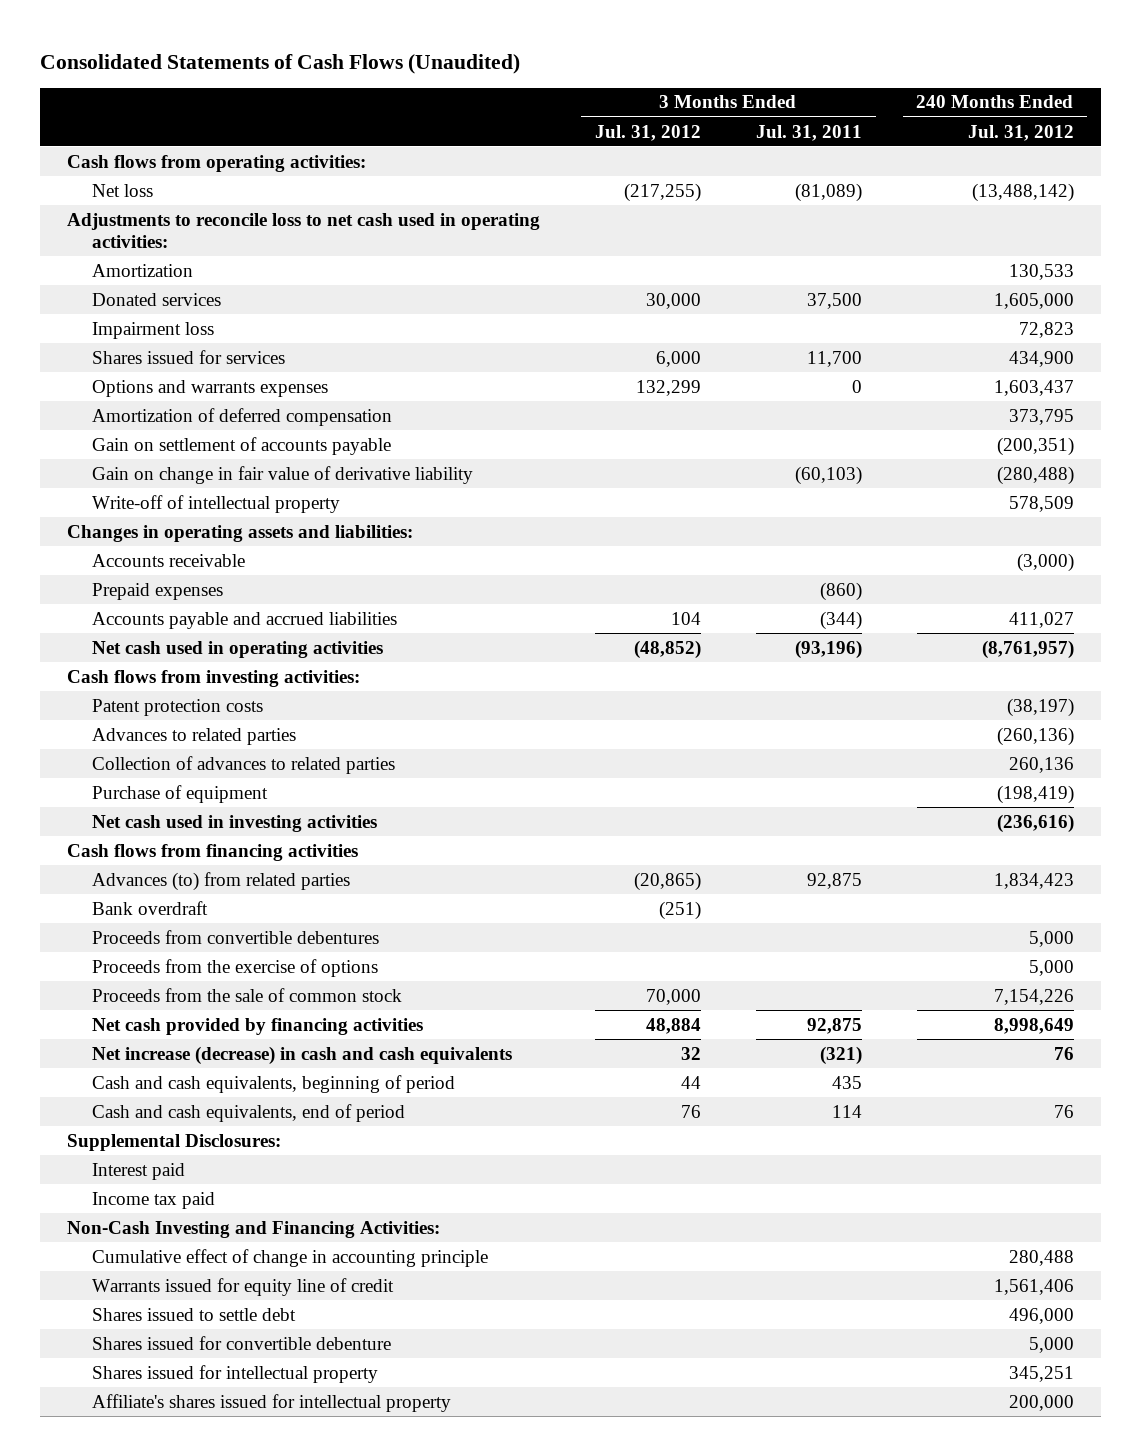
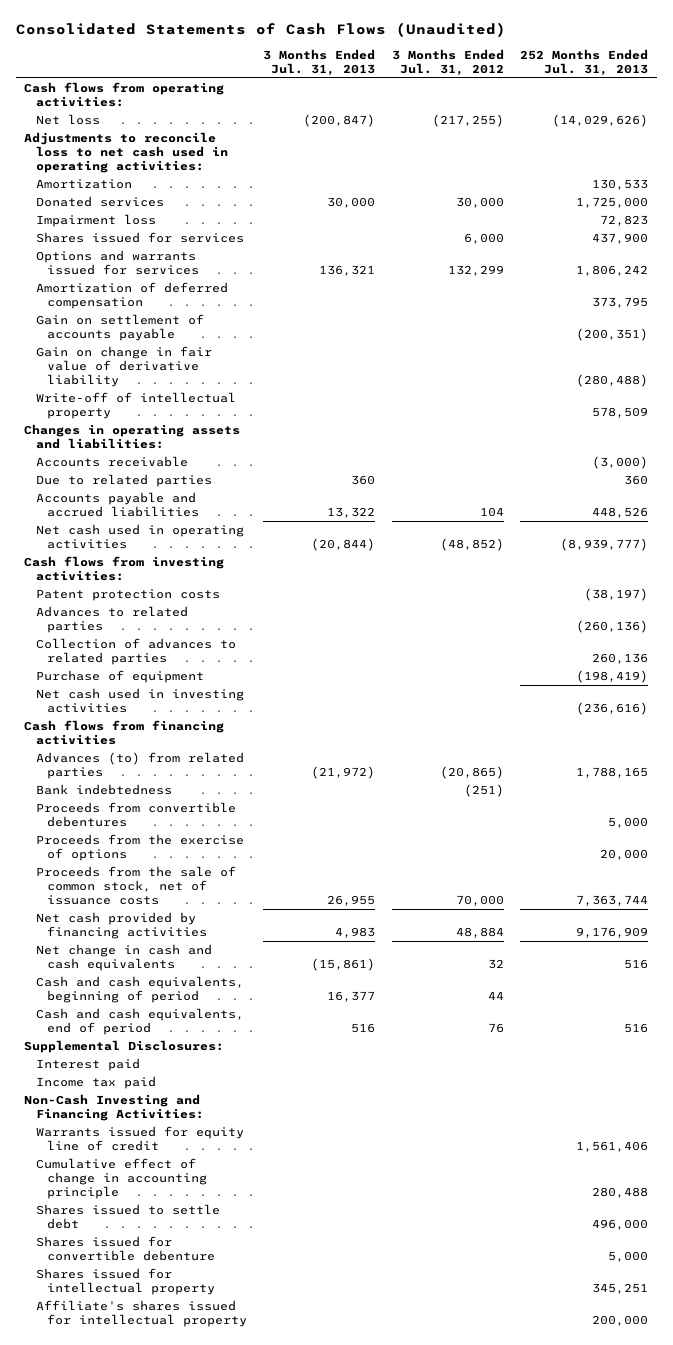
- | 3 Months Ended Jul. 31, 2012 | 3 Months Ended Jul. 31, 2011 | 240 Months Ended Jul. 31, 2012
+ | 3 Months Ended Jul. 31, 2013 | 3 Months Ended Jul. 31, 2012 | 252 Months Ended Jul. 31, 2013
- Options and warrants expenses | 132,299 | 0 | 1,603,437
+ Options and warrants issued for services | 136,321 | 132,299 | 1,806,242
- Prepaid expenses | | (860) |
+ Due to related parties | 360 | | 360
- Bank overdraft | (251) | |
+ Bank indebtedness | | (251) |
- Proceeds from the sale of common stock | 70,000 | | 7,154,226
+ Proceeds from the sale of common stock, net of issuance costs | 26,955 | 70,000 | 7,363,744
- Net increase (decrease) in cash and cash equivalents | 32 | (321) | 76
+ Net change in cash and cash equivalents | (15,861) | 32 | 516
moved down: Cumulative effect of change in accounting principle | | | 280,488

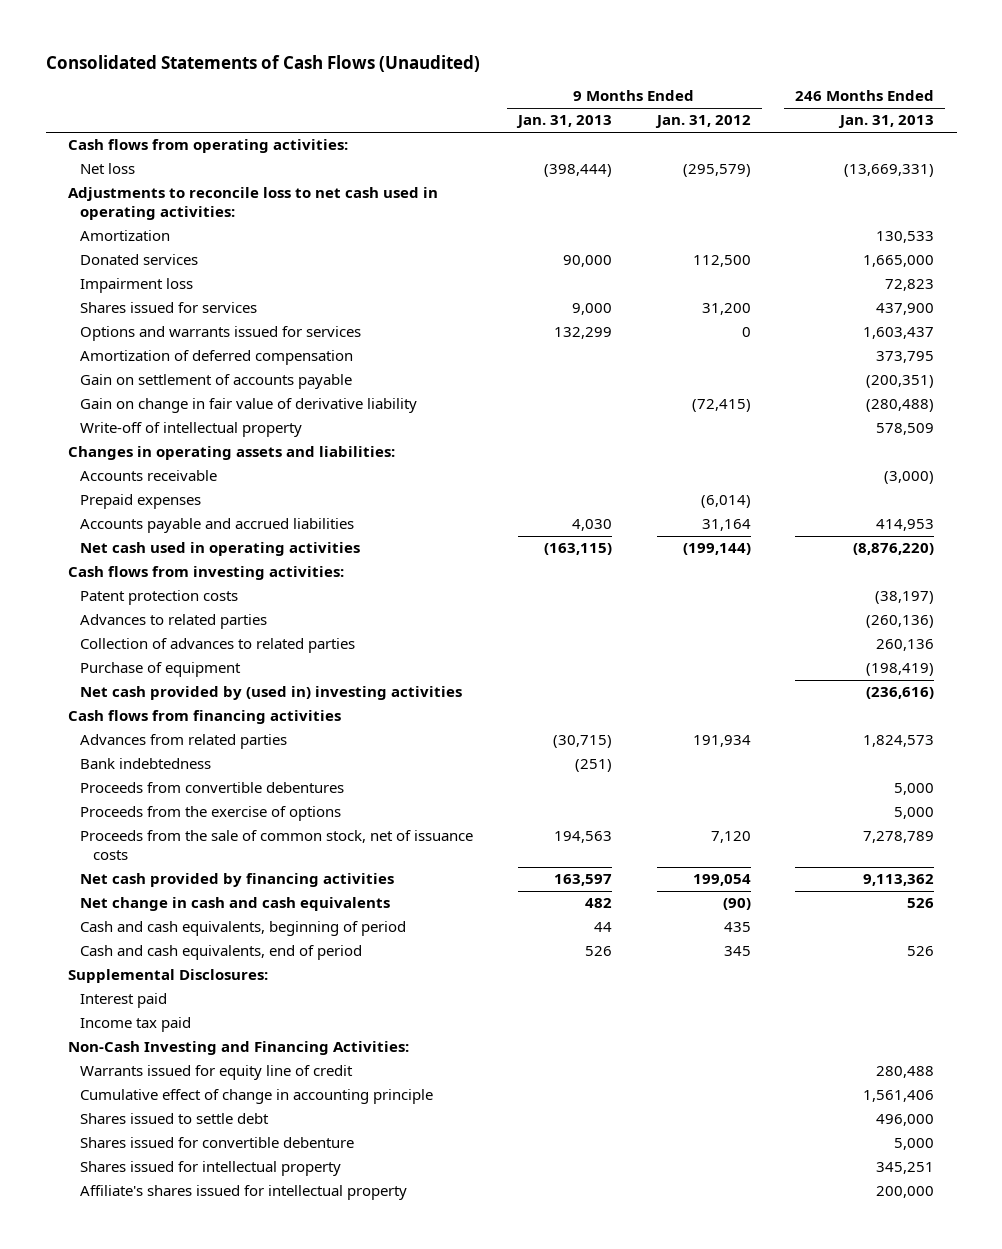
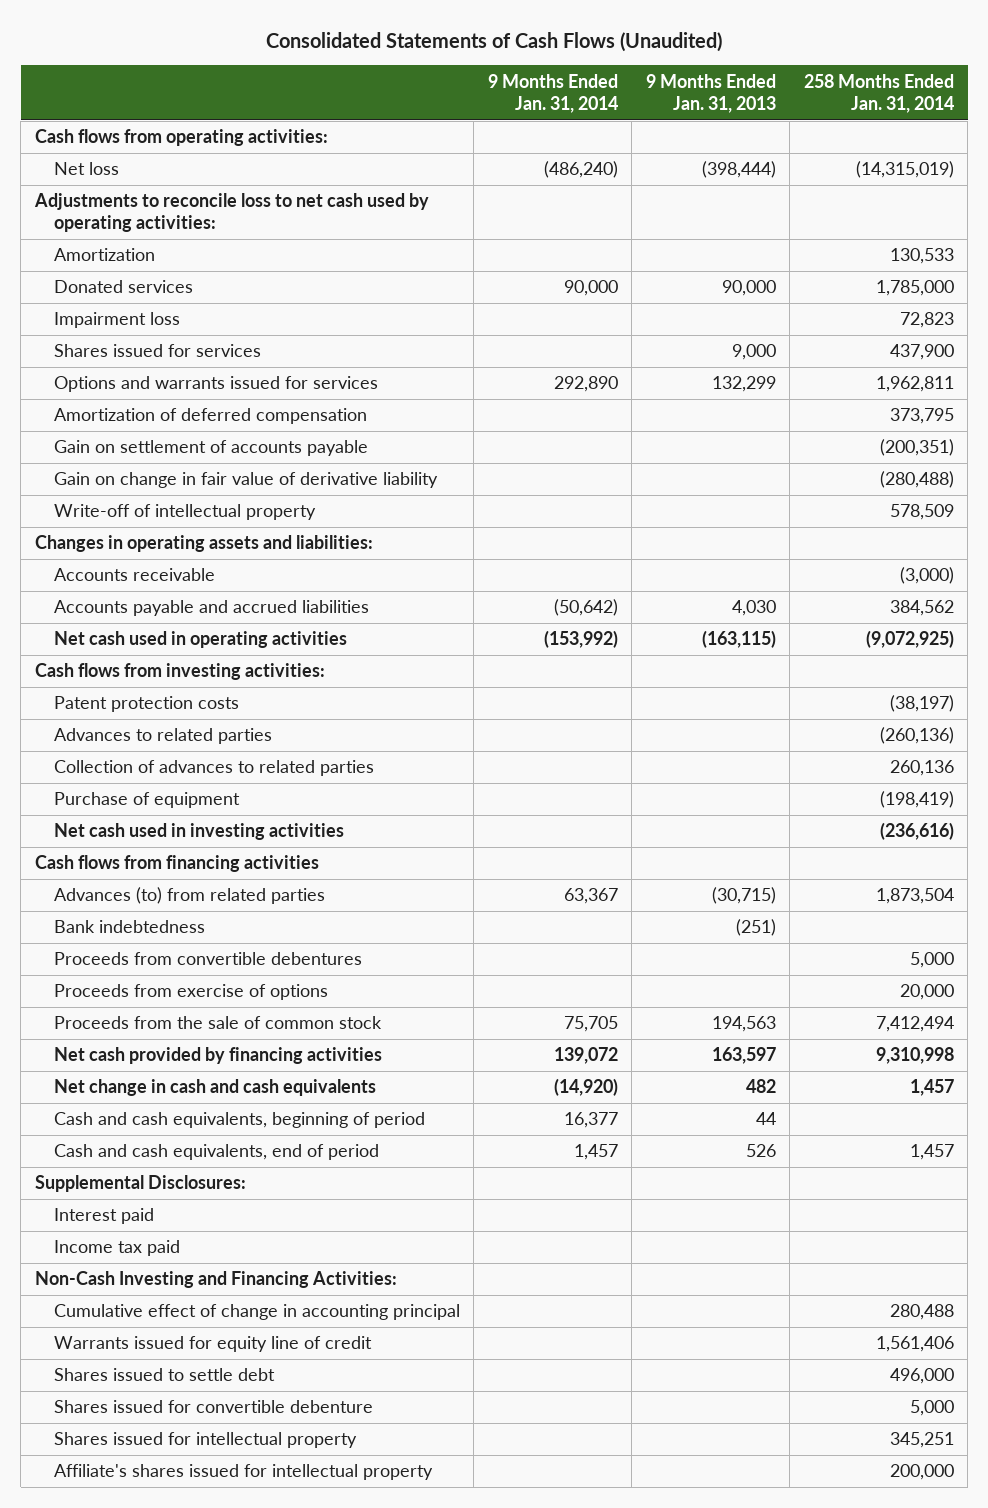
- | 9 Months Ended Jan. 31, 2013 | 9 Months Ended Jan. 31, 2012 | 246 Months Ended Jan. 31, 2013
+ | 9 Months Ended Jan. 31, 2014 | 9 Months Ended Jan. 31, 2013 | 258 Months Ended Jan. 31, 2014
- Adjustments to reconcile loss to net cash used in operating activities:
+ Adjustments to reconcile loss to net cash used by operating activities:
- Prepaid expenses | | (6,014) |
- Net cash provided by (used in) investing activities | | | (236,616)
+ Net cash used in investing activities | | | (236,616)
- Advances from related parties | (30,715) | 191,934 | 1,824,573
+ Advances (to) from related parties | 63,367 | (30,715) | 1,873,504
- Proceeds from the exercise of options | | | 5,000
- Proceeds from the sale of common stock, net of issuance costs | 194,563 | 7,120 | 7,278,789
+ Proceeds from exercise of options | | | 20,000
+ Proceeds from the sale of common stock | 75,705 | 194,563 | 7,412,494
+ Cumulative effect of change in accounting principal | | | 280,488
- Cumulative effect of change in accounting principle | | | 1,561,406

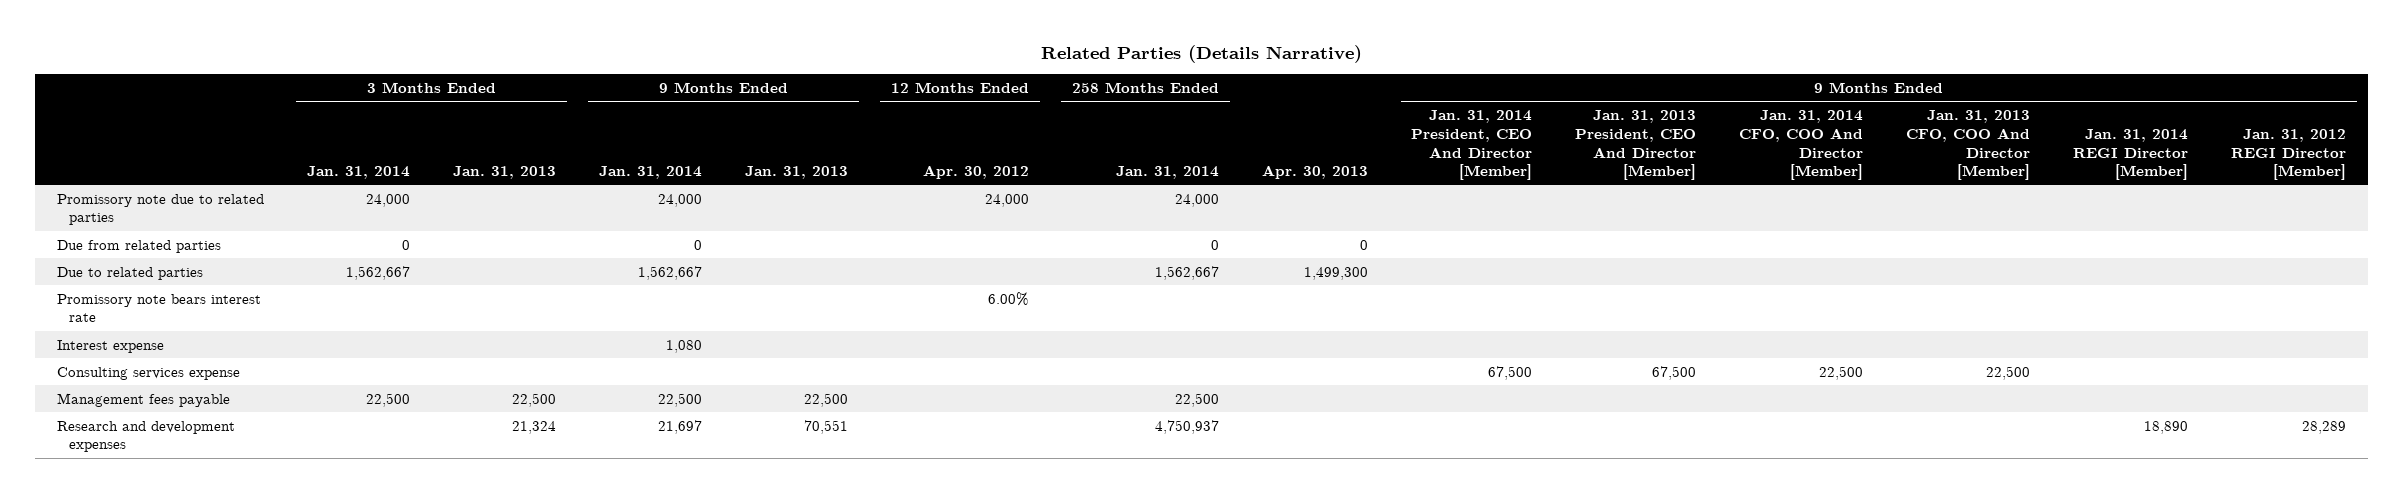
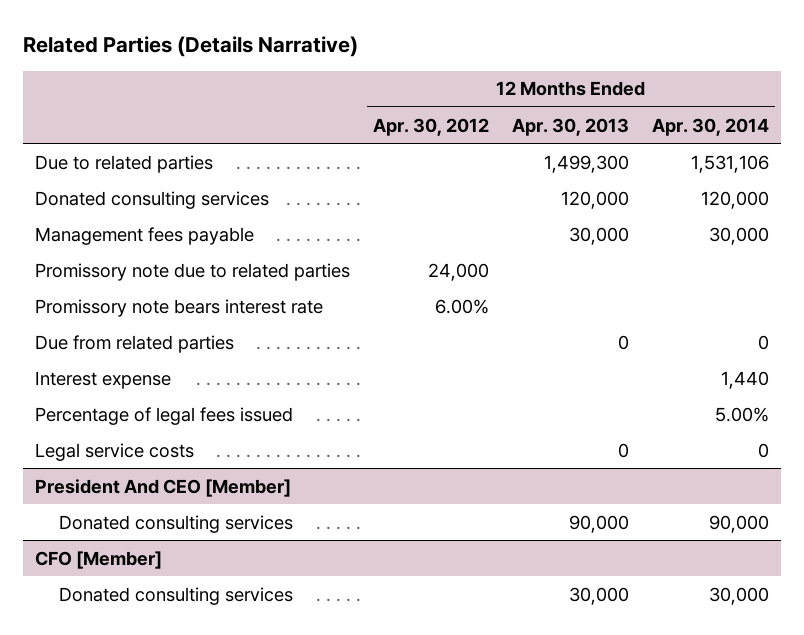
- | 3 Months Ended Jan. 31, 2014 | 3 Months Ended Jan. 31, 2013 | 9 Months Ended Jan. 31, 2014 | 9 Months Ended Jan. 31, 2013 | 12 Months Ended Apr. 30, 2012 | 258 Months Ended Jan. 31, 2014 | Apr. 30, 2013 | 9 Months Ended Jan. 31, 2014 President, CEO And Director [Member] | 9 Months Ended Jan. 31, 2013 President, CEO And Director [Member] | 9 Months Ended Jan. 31, 2014 CFO, COO And Director [Member] | 9 Months Ended Jan. 31, 2013 CFO, COO And Director [Member] | 9 Months Ended Jan. 31, 2014 REGI Director [Member] | 9 Months Ended Jan. 31, 2012 REGI Director [Member]
+ | 12 Months Ended Apr. 30, 2012 | 12 Months Ended Apr. 30, 2013 | 12 Months Ended Apr. 30, 2014
+ Donated consulting services | | 120,000 | 120,000
moved up: Management fees payable | | 30,000 | 30,000
moved down: Promissory note due to related parties | 24,000 | |
moved down: Due from related parties | | 0 | 0
- Consulting services expense | | | | | | | | 67,500 | 67,500 | 22,500 | 22,500 | |
- Research and development expenses | | 21,324 | 21,697 | 70,551 | | 4,750,937 | | | | | | 18,890 | 28,289
+ Percentage of legal fees issued | | | 5.00%
+ Legal service costs | | 0 | 0
+ President And CEO [Member]
+ Donated consulting services | | 90,000 | 90,000
+ CFO [Member]
+ Donated consulting services | | 30,000 | 30,000

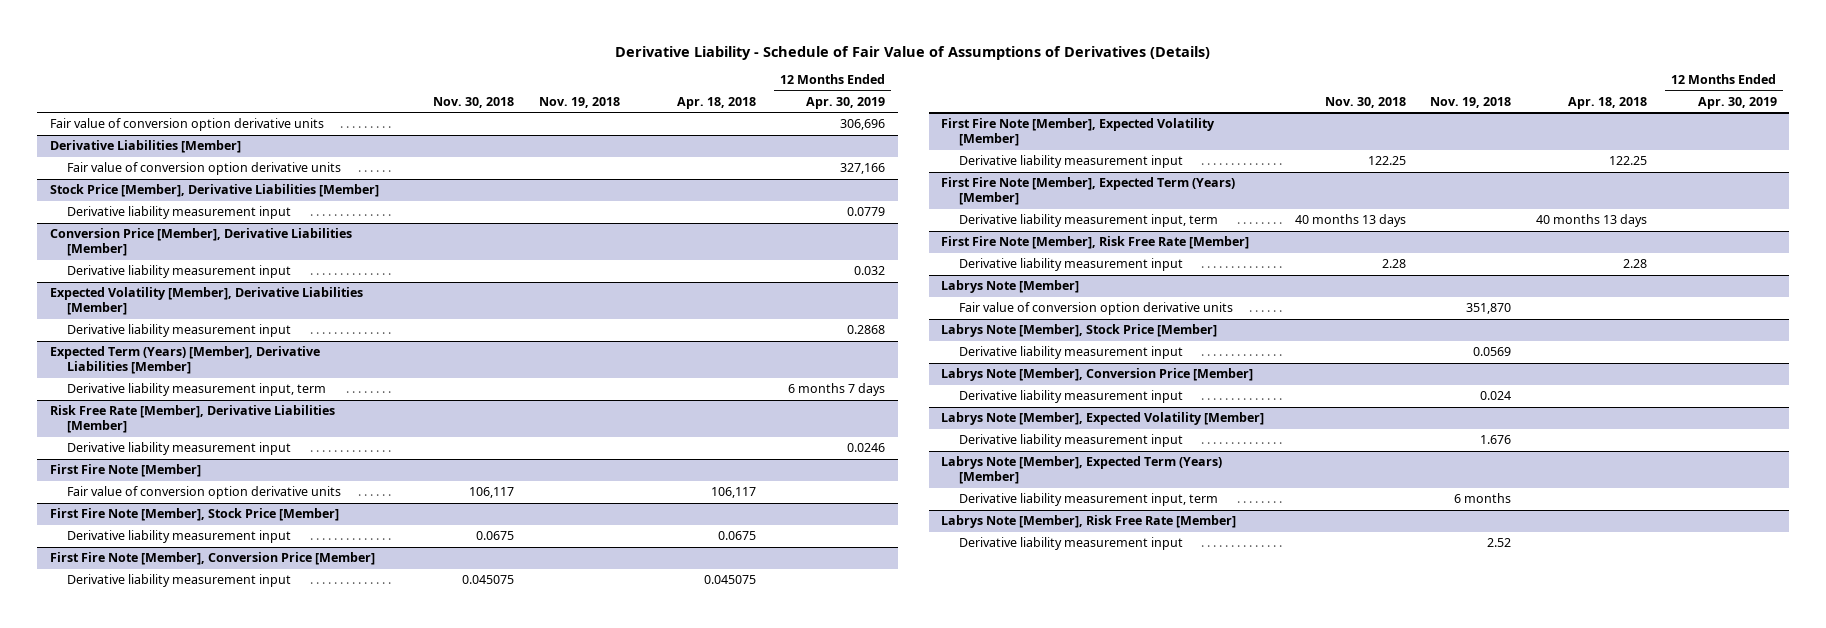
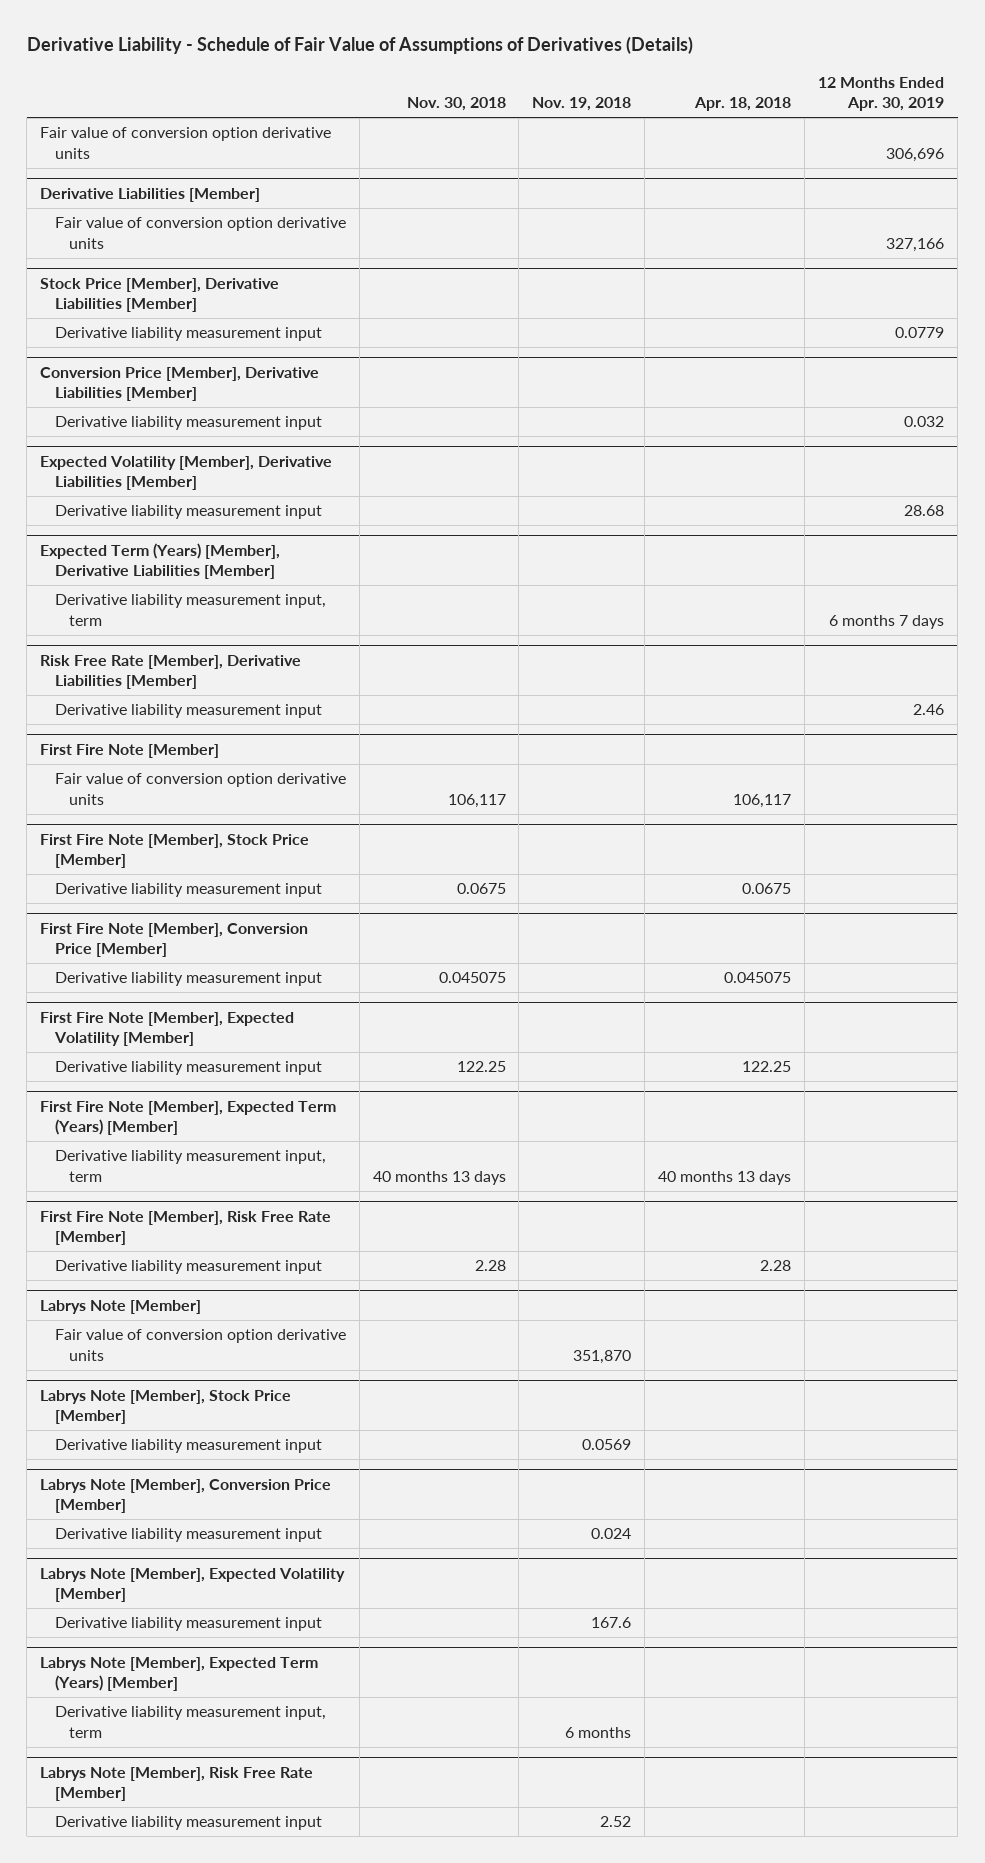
@ Expected Volatility [Member], Derivative Liabilities [Member]
- Derivative liability measurement input | | | | 0.2868
+ Derivative liability measurement input | | | | 28.68
@ Risk Free Rate [Member], Derivative Liabilities [Member]
- Derivative liability measurement input | | | | 0.0246
+ Derivative liability measurement input | | | | 2.46
@ Labrys Note [Member], Expected Volatility [Member]
- Derivative liability measurement input | | 1.676 | |
+ Derivative liability measurement input | | 167.6 | |

